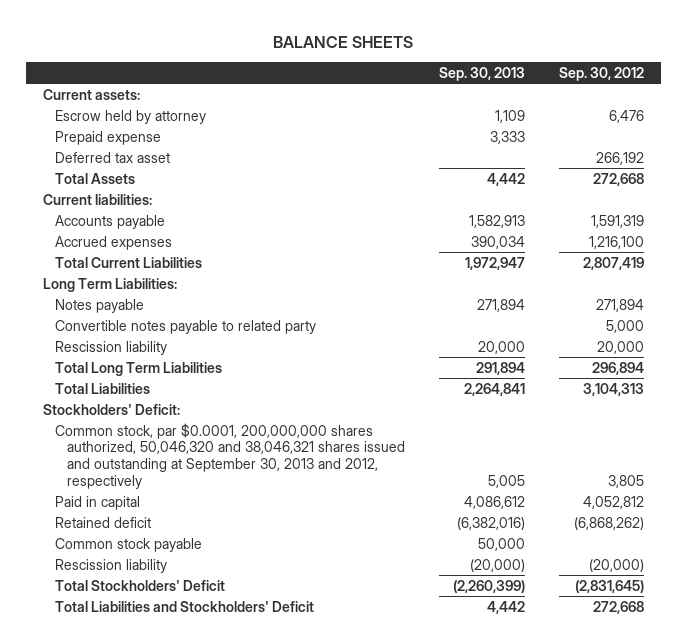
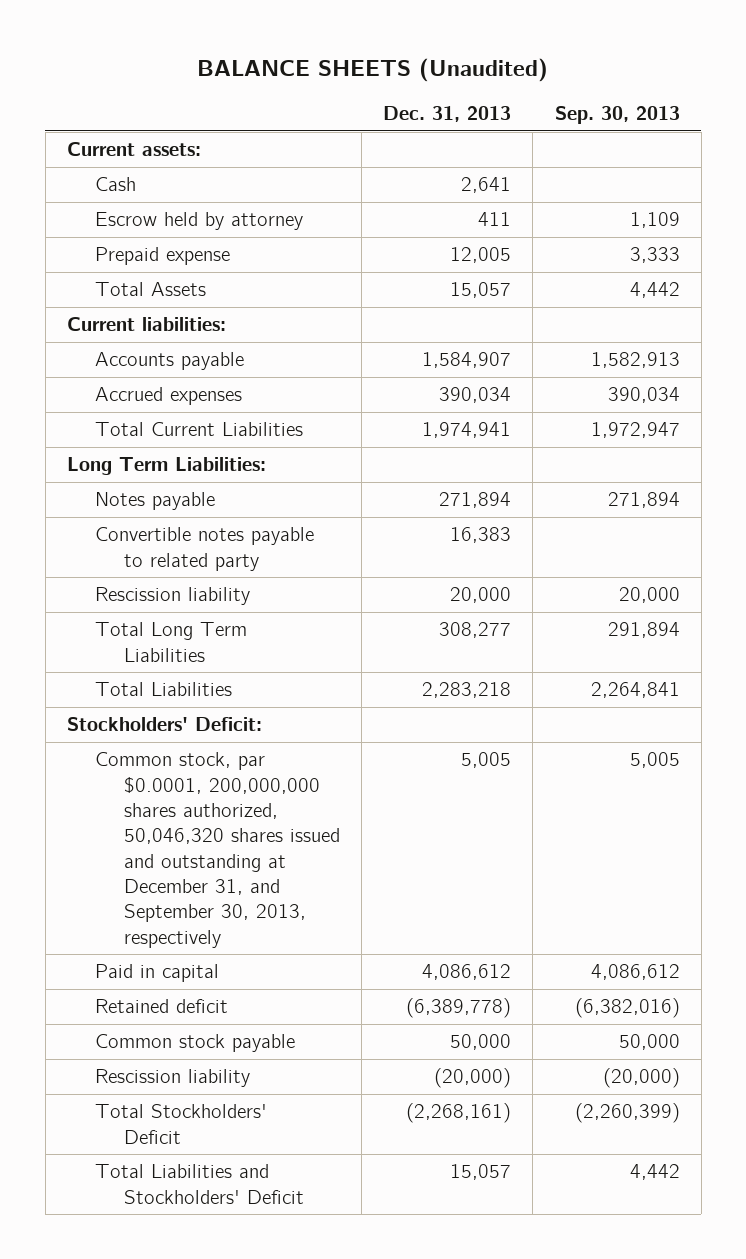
- BALANCE SHEETS
+ BALANCE SHEETS (Unaudited)
- | Sep. 30, 2013 | Sep. 30, 2012
+ | Dec. 31, 2013 | Sep. 30, 2013
+ Cash | 2,641 |
- Deferred tax asset | | 266,192
- Common stock, par $0.0001, 200,000,000 shares authorized, 50,046,320 and 38,046,321 shares issued and outstanding at September 30, 2013 and 2012, respectively | 5,005 | 3,805
+ Common stock, par $0.0001, 200,000,000 shares authorized, 50,046,320 shares issued and outstanding at December 31, and September 30, 2013, respectively | 5,005 | 5,005

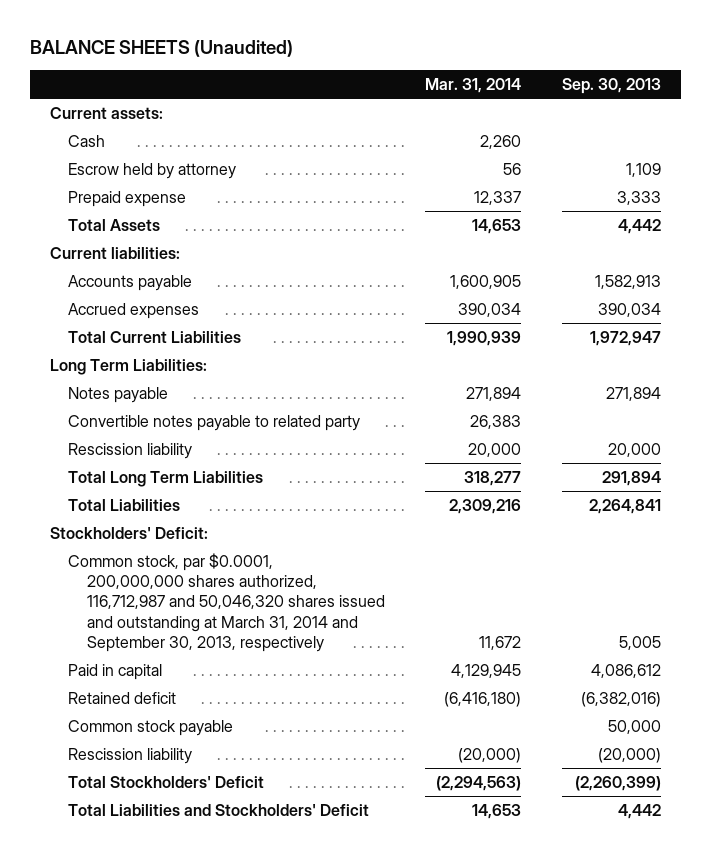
- | Dec. 31, 2013 | Sep. 30, 2013
+ | Mar. 31, 2014 | Sep. 30, 2013
- Common stock, par $0.0001, 200,000,000 shares authorized, 50,046,320 shares issued and outstanding at December 31, and September 30, 2013, respectively | 5,005 | 5,005
+ Common stock, par $0.0001, 200,000,000 shares authorized, 116,712,987 and 50,046,320 shares issued and outstanding at March 31, 2014 and September 30, 2013, respectively | 11,672 | 5,005

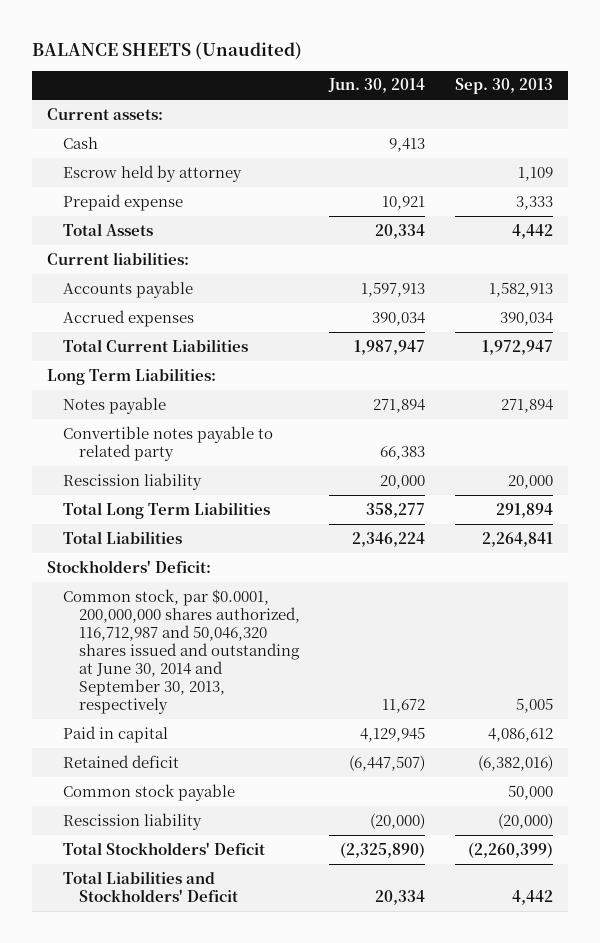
- | Mar. 31, 2014 | Sep. 30, 2013
+ | Jun. 30, 2014 | Sep. 30, 2013
- Common stock, par $0.0001, 200,000,000 shares authorized, 116,712,987 and 50,046,320 shares issued and outstanding at March 31, 2014 and September 30, 2013, respectively | 11,672 | 5,005
+ Common stock, par $0.0001, 200,000,000 shares authorized, 116,712,987 and 50,046,320 shares issued and outstanding at June 30, 2014 and September 30, 2013, respectively | 11,672 | 5,005

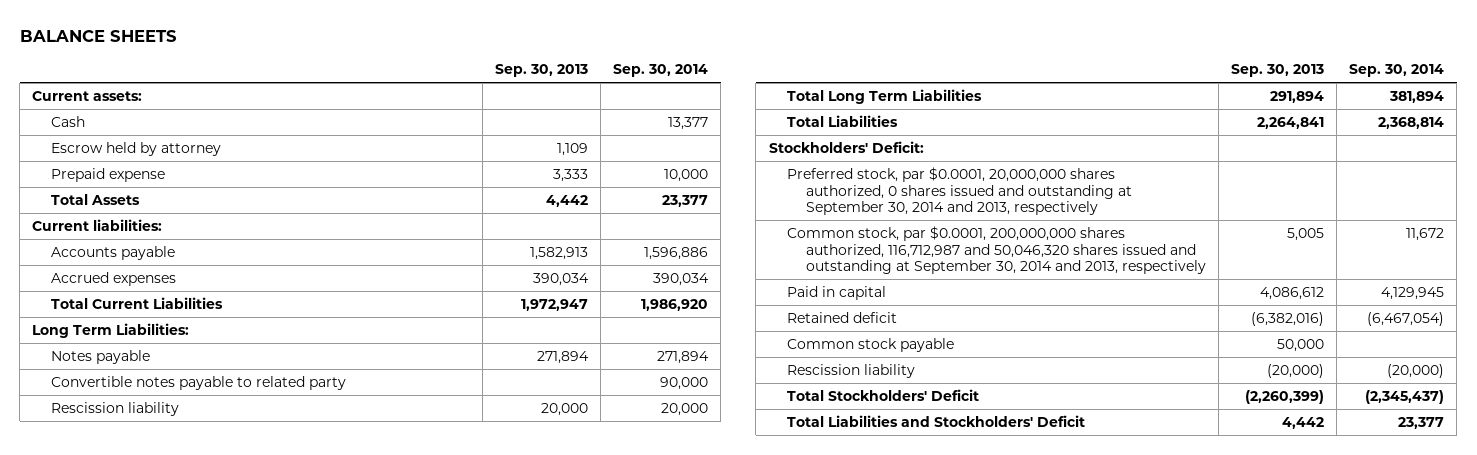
- BALANCE SHEETS (Unaudited)
+ BALANCE SHEETS
- | Jun. 30, 2014 | Sep. 30, 2013
+ | Sep. 30, 2013 | Sep. 30, 2014
- Common stock, par $0.0001, 200,000,000 shares authorized, 116,712,987 and 50,046,320 shares issued and outstanding at June 30, 2014 and September 30, 2013, respectively | 11,672 | 5,005
+ Preferred stock, par $0.0001, 20,000,000 shares authorized, 0 shares issued and outstanding at September 30, 2014 and 2013, respectively
+ Common stock, par $0.0001, 200,000,000 shares authorized, 116,712,987 and 50,046,320 shares issued and outstanding at September 30, 2014 and 2013, respectively | 5,005 | 11,672

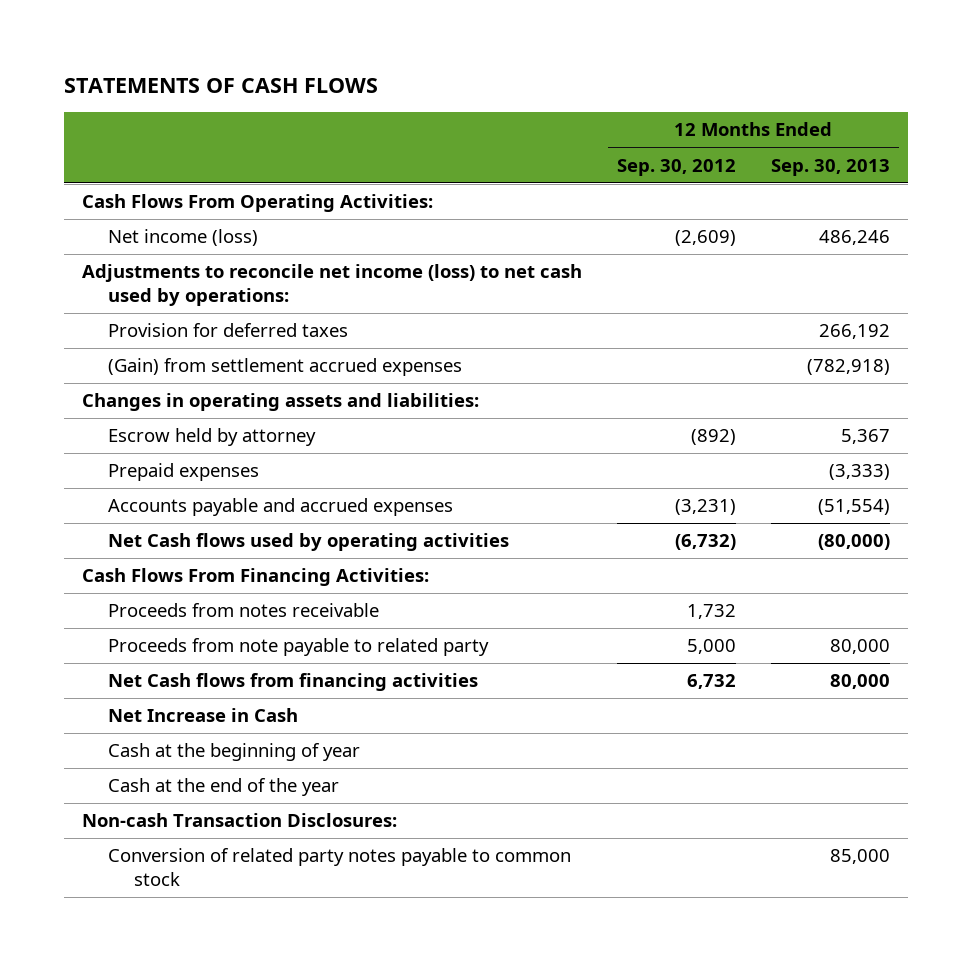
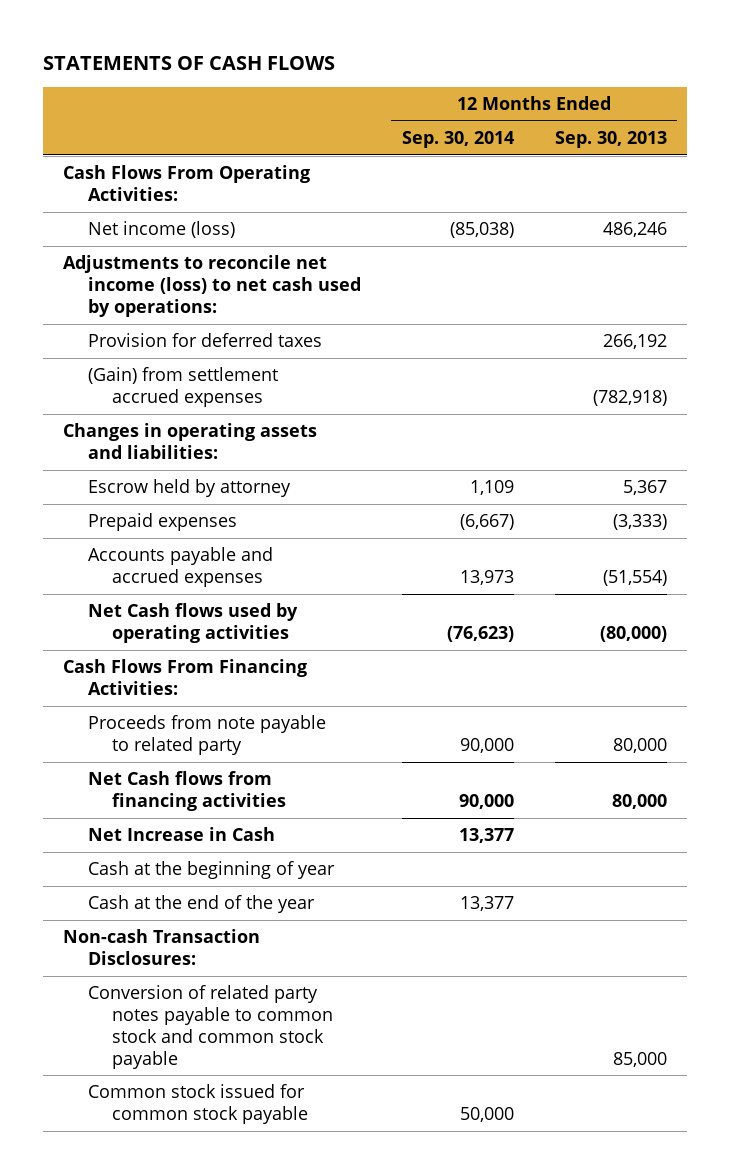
- | 12 Months Ended Sep. 30, 2012 | 12 Months Ended Sep. 30, 2013
+ | 12 Months Ended Sep. 30, 2014 | 12 Months Ended Sep. 30, 2013
- Proceeds from notes receivable | 1,732 |
- Conversion of related party notes payable to common stock | | 85,000
+ Conversion of related party notes payable to common stock and common stock payable | | 85,000
+ Common stock issued for common stock payable | 50,000 |

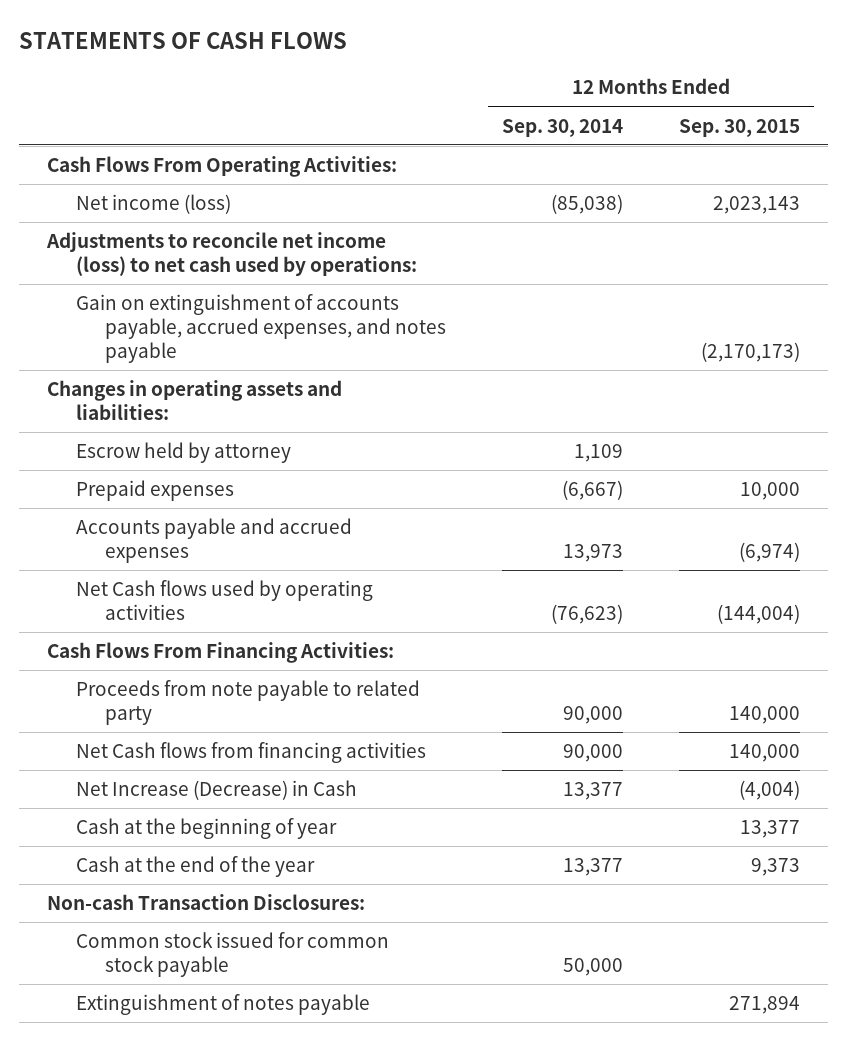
- | 12 Months Ended Sep. 30, 2014 | 12 Months Ended Sep. 30, 2013
+ | 12 Months Ended Sep. 30, 2014 | 12 Months Ended Sep. 30, 2015
- Provision for deferred taxes | | 266,192
- (Gain) from settlement accrued expenses | | (782,918)
+ Gain on extinguishment of accounts payable, accrued expenses, and notes payable | | (2,170,173)
- Net Increase in Cash | 13,377 |
+ Net Increase (Decrease) in Cash | 13,377 | (4,004)
- Conversion of related party notes payable to common stock and common stock payable | | 85,000
+ Extinguishment of notes payable | | 271,894

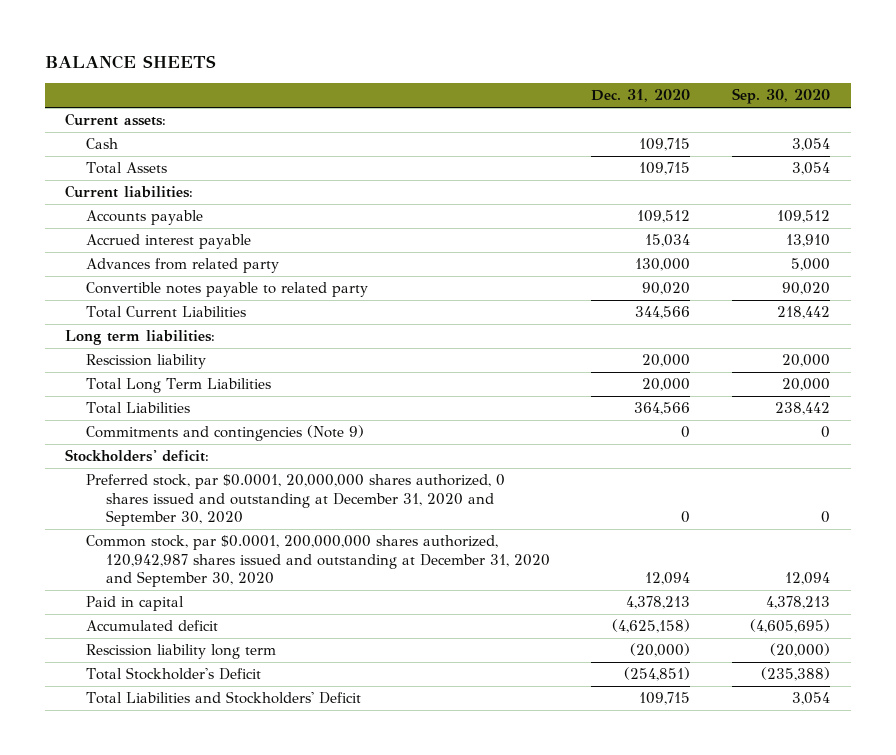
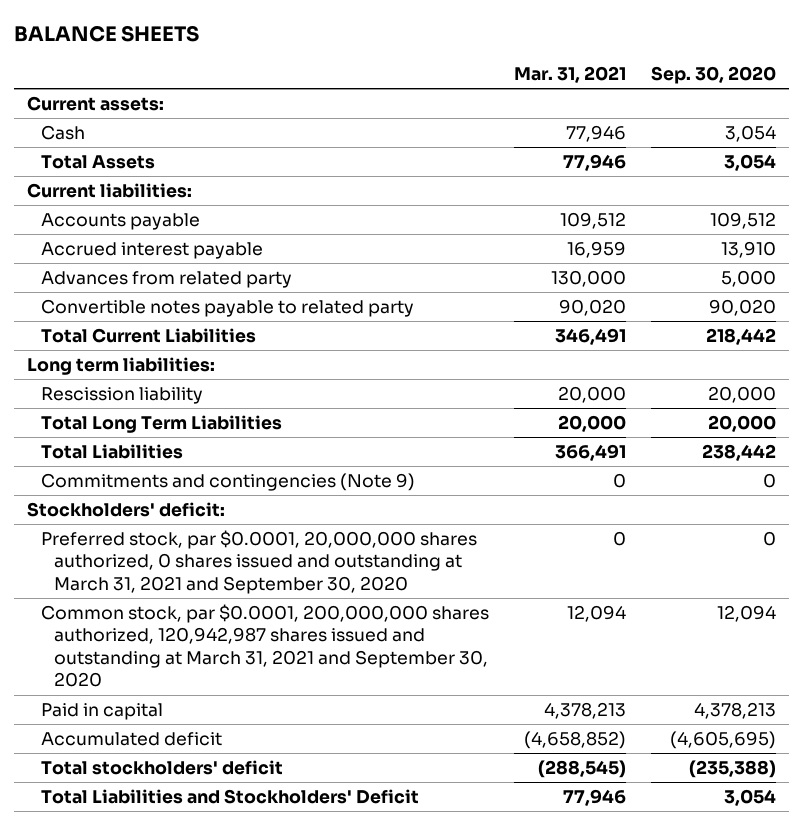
- | Dec. 31, 2020 | Sep. 30, 2020
+ | Mar. 31, 2021 | Sep. 30, 2020
- Preferred stock, par $0.0001, 20,000,000 shares authorized, 0 shares issued and outstanding at December 31, 2020 and September 30, 2020 | 0 | 0
- Common stock, par $0.0001, 200,000,000 shares authorized, 120,942,987 shares issued and outstanding at December 31, 2020 and September 30, 2020 | 12,094 | 12,094
+ Preferred stock, par $0.0001, 20,000,000 shares authorized, 0 shares issued and outstanding at March 31, 2021 and September 30, 2020 | 0 | 0
+ Common stock, par $0.0001, 200,000,000 shares authorized, 120,942,987 shares issued and outstanding at March 31, 2021 and September 30, 2020 | 12,094 | 12,094
- Rescission liability long term | (20,000) | (20,000)
- Total Stockholder's Deficit | (254,851) | (235,388)
+ Total stockholders' deficit | (288,545) | (235,388)

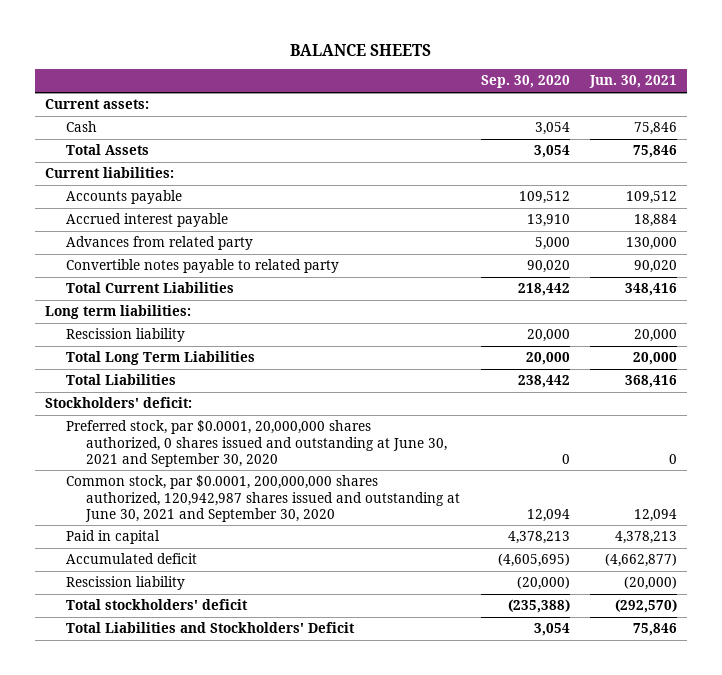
- | Mar. 31, 2021 | Sep. 30, 2020
+ | Sep. 30, 2020 | Jun. 30, 2021
- Commitments and contingencies (Note 9) | 0 | 0
- Preferred stock, par $0.0001, 20,000,000 shares authorized, 0 shares issued and outstanding at March 31, 2021 and September 30, 2020 | 0 | 0
- Common stock, par $0.0001, 200,000,000 shares authorized, 120,942,987 shares issued and outstanding at March 31, 2021 and September 30, 2020 | 12,094 | 12,094
+ Preferred stock, par $0.0001, 20,000,000 shares authorized, 0 shares issued and outstanding at June 30, 2021 and September 30, 2020 | 0 | 0
+ Common stock, par $0.0001, 200,000,000 shares authorized, 120,942,987 shares issued and outstanding at June 30, 2021 and September 30, 2020 | 12,094 | 12,094
+ Rescission liability | (20,000) | (20,000)

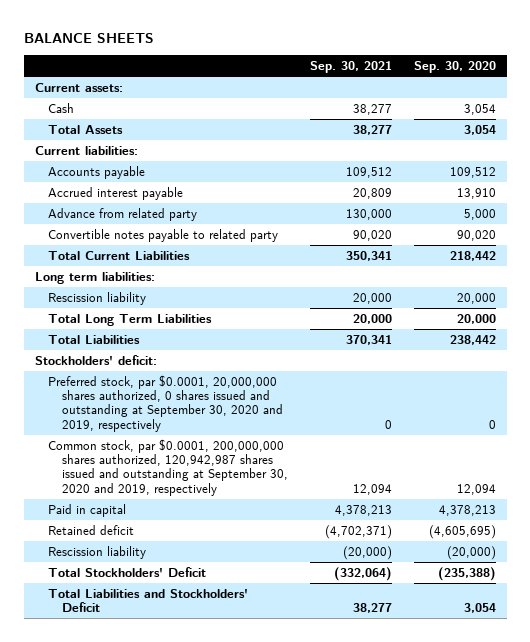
- | Sep. 30, 2020 | Jun. 30, 2021
+ | Sep. 30, 2021 | Sep. 30, 2020
- Advances from related party | 5,000 | 130,000
+ Advance from related party | 130,000 | 5,000
- Preferred stock, par $0.0001, 20,000,000 shares authorized, 0 shares issued and outstanding at June 30, 2021 and September 30, 2020 | 0 | 0
- Common stock, par $0.0001, 200,000,000 shares authorized, 120,942,987 shares issued and outstanding at June 30, 2021 and September 30, 2020 | 12,094 | 12,094
+ Preferred stock, par $0.0001, 20,000,000 shares authorized, 0 shares issued and outstanding at September 30, 2020 and 2019, respectively | 0 | 0
+ Common stock, par $0.0001, 200,000,000 shares authorized, 120,942,987 shares issued and outstanding at September 30, 2020 and 2019, respectively | 12,094 | 12,094
- Accumulated deficit | (4,605,695) | (4,662,877)
+ Retained deficit | (4,702,371) | (4,605,695)
- Total stockholders' deficit | (235,388) | (292,570)
+ Total Stockholders' Deficit | (332,064) | (235,388)

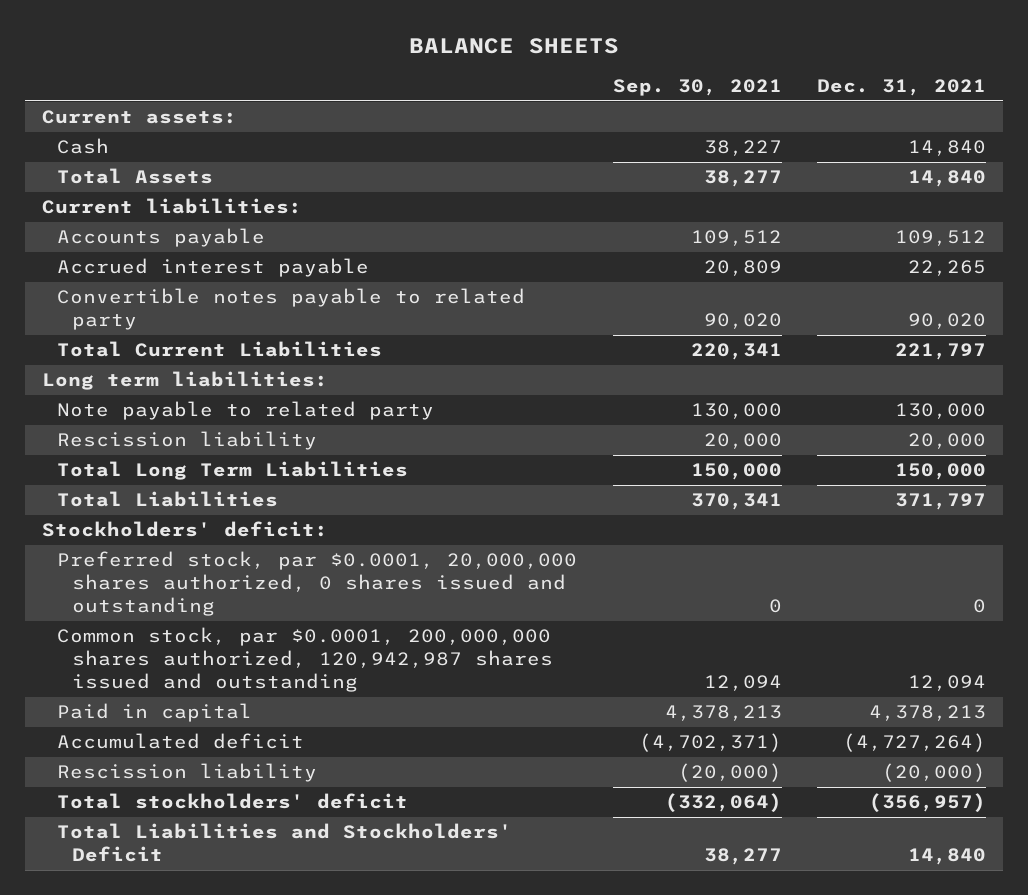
- | Sep. 30, 2021 | Sep. 30, 2020
+ | Sep. 30, 2021 | Dec. 31, 2021
- Cash | 38,277 | 3,054
+ Cash | 38,227 | 14,840
- Advance from related party | 130,000 | 5,000
- Total Current Liabilities | 350,341 | 218,442
+ Total Current Liabilities | 220,341 | 221,797
+ Note payable to related party | 130,000 | 130,000
- Total Long Term Liabilities | 20,000 | 20,000
+ Total Long Term Liabilities | 150,000 | 150,000
- Preferred stock, par $0.0001, 20,000,000 shares authorized, 0 shares issued and outstanding at September 30, 2020 and 2019, respectively | 0 | 0
- Common stock, par $0.0001, 200,000,000 shares authorized, 120,942,987 shares issued and outstanding at September 30, 2020 and 2019, respectively | 12,094 | 12,094
+ Preferred stock, par $0.0001, 20,000,000 shares authorized, 0 shares issued and outstanding | 0 | 0
+ Common stock, par $0.0001, 200,000,000 shares authorized, 120,942,987 shares issued and outstanding | 12,094 | 12,094
- Retained deficit | (4,702,371) | (4,605,695)
+ Accumulated deficit | (4,702,371) | (4,727,264)
- Total Stockholders' Deficit | (332,064) | (235,388)
+ Total stockholders' deficit | (332,064) | (356,957)

